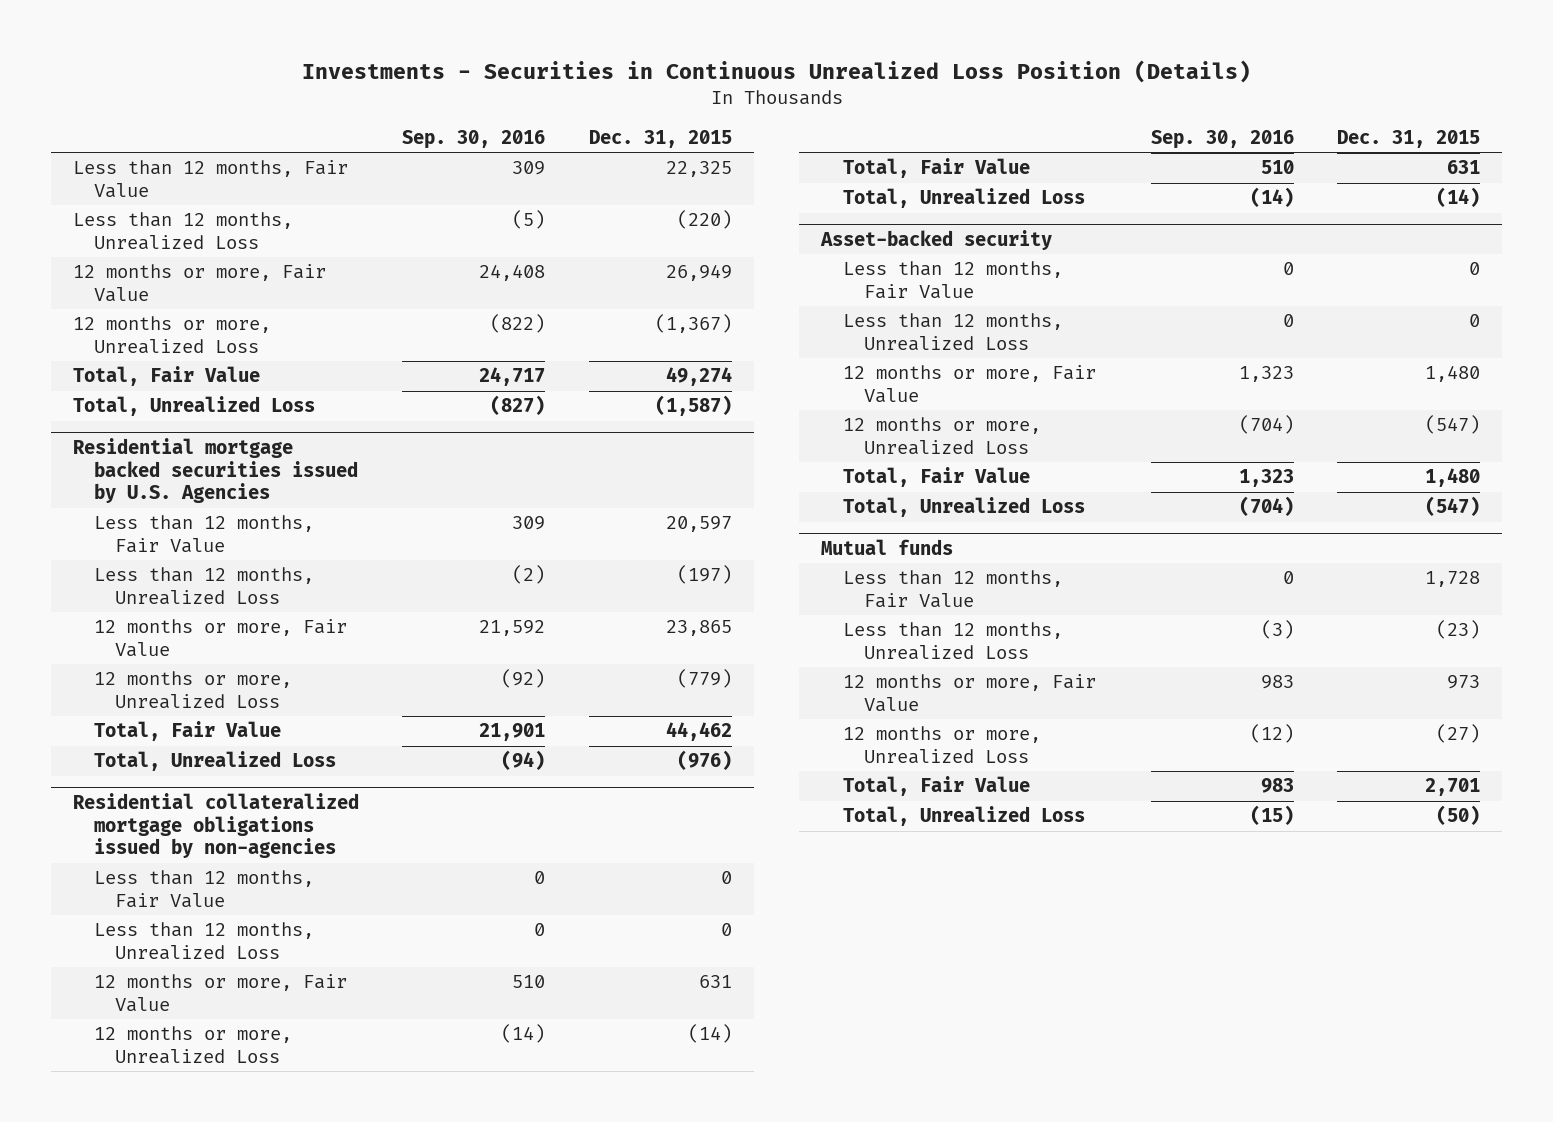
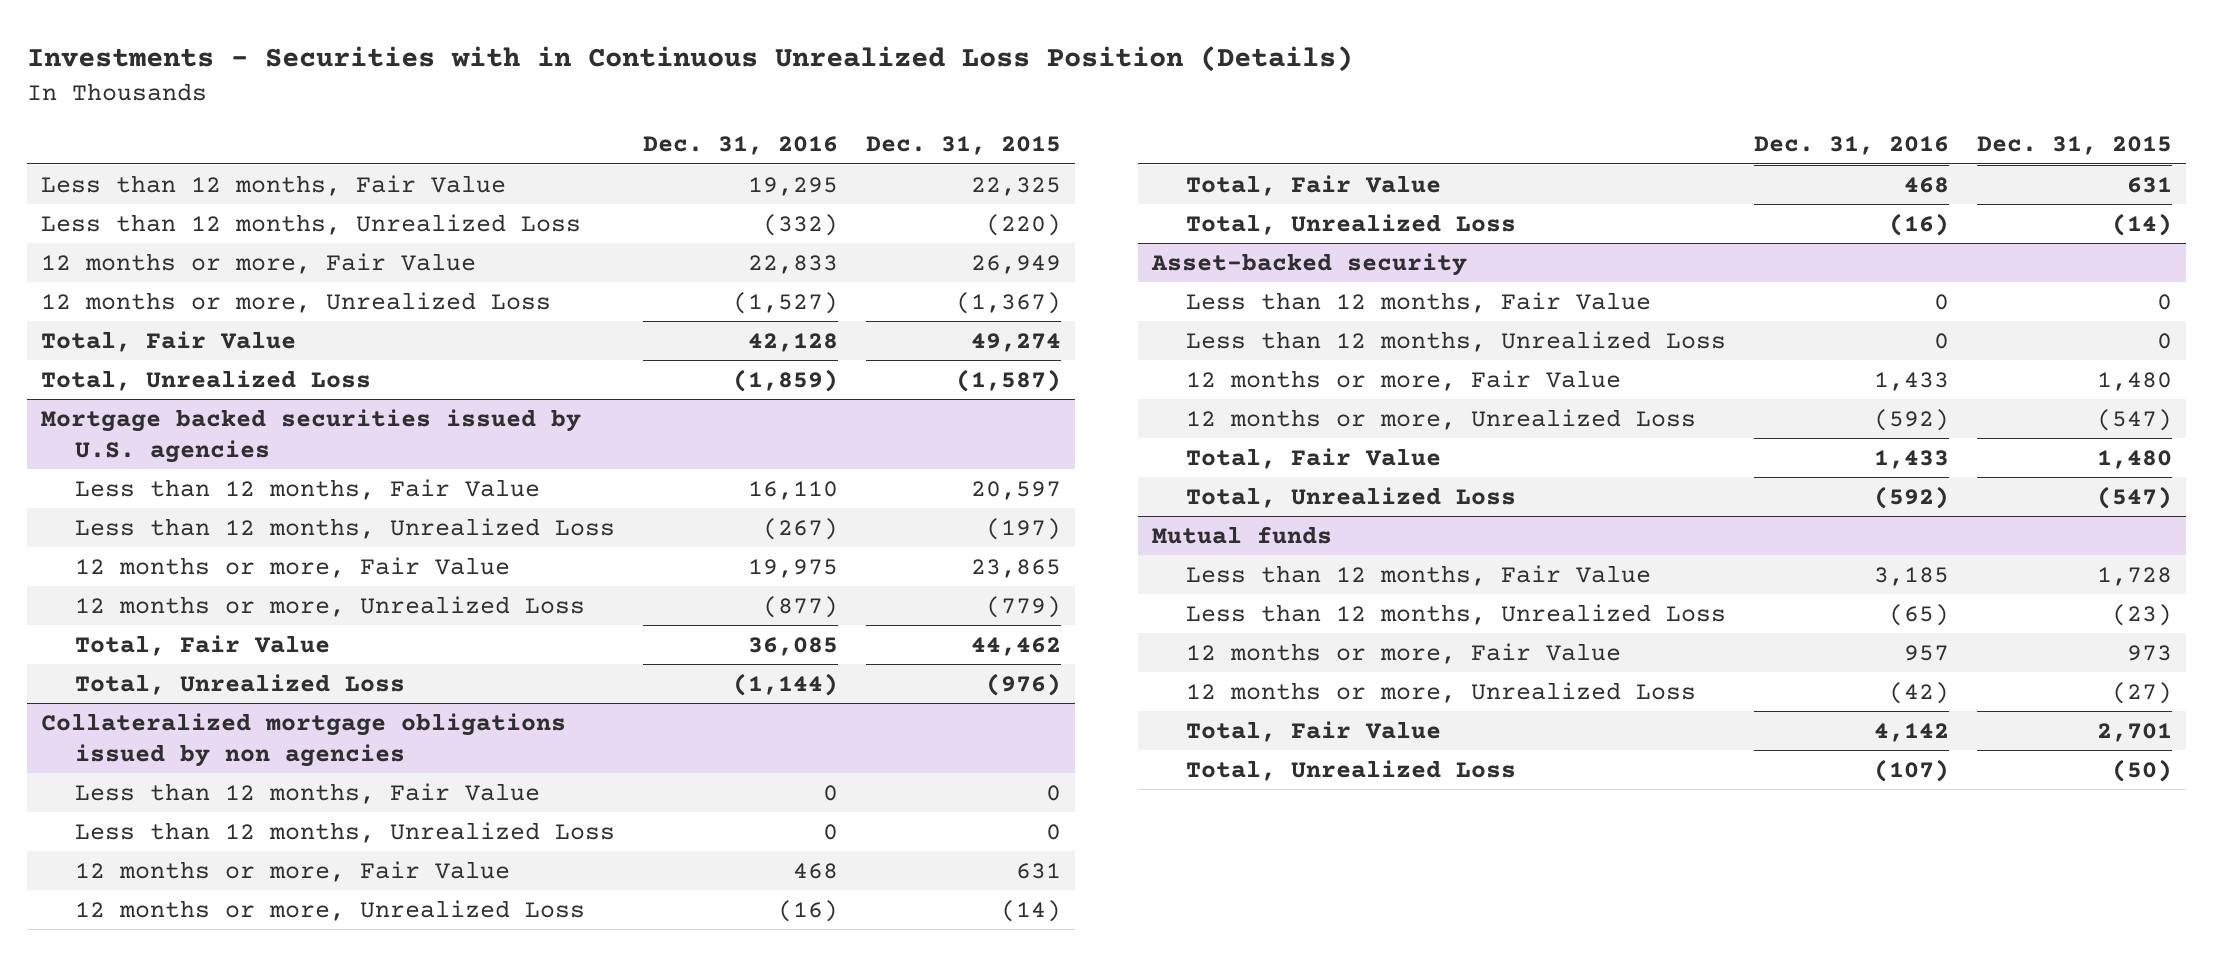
- Investments - Securities in Continuous Unrealized Loss Position (Details)
+ Investments - Securities with in Continuous Unrealized Loss Position (Details)
- | Sep. 30, 2016 | Dec. 31, 2015
+ | Dec. 31, 2016 | Dec. 31, 2015
- Residential mortgage backed securities issued by U.S. Agencies
+ Mortgage backed securities issued by U.S. agencies
- Residential collateralized mortgage obligations issued by non-agencies
+ Collateralized mortgage obligations issued by non agencies

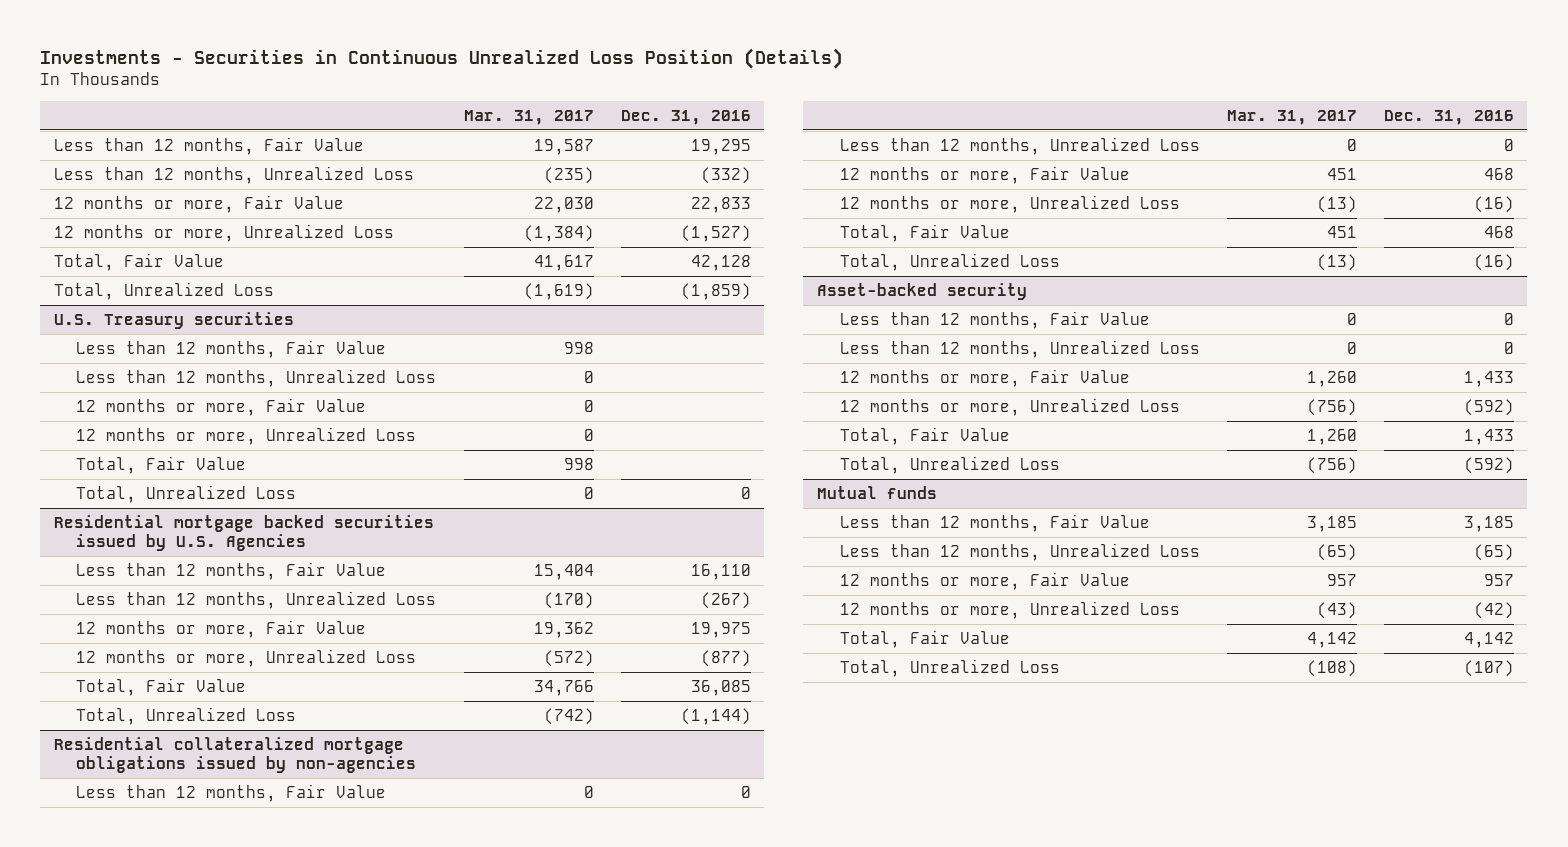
- Investments - Securities with in Continuous Unrealized Loss Position (Details)
+ Investments - Securities in Continuous Unrealized Loss Position (Details)
- | Dec. 31, 2016 | Dec. 31, 2015
+ | Mar. 31, 2017 | Dec. 31, 2016
- Mortgage backed securities issued by U.S. agencies
+ U.S. Treasury securities
+ Less than 12 months, Fair Value | 998 |
+ Less than 12 months, Unrealized Loss | 0 |
+ 12 months or more, Fair Value | 0 |
+ 12 months or more, Unrealized Loss | 0 |
+ Total, Fair Value | 998 |
+ Total, Unrealized Loss | 0 | 0
+ Residential mortgage backed securities issued by U.S. Agencies
- Collateralized mortgage obligations issued by non agencies
+ Residential collateralized mortgage obligations issued by non-agencies

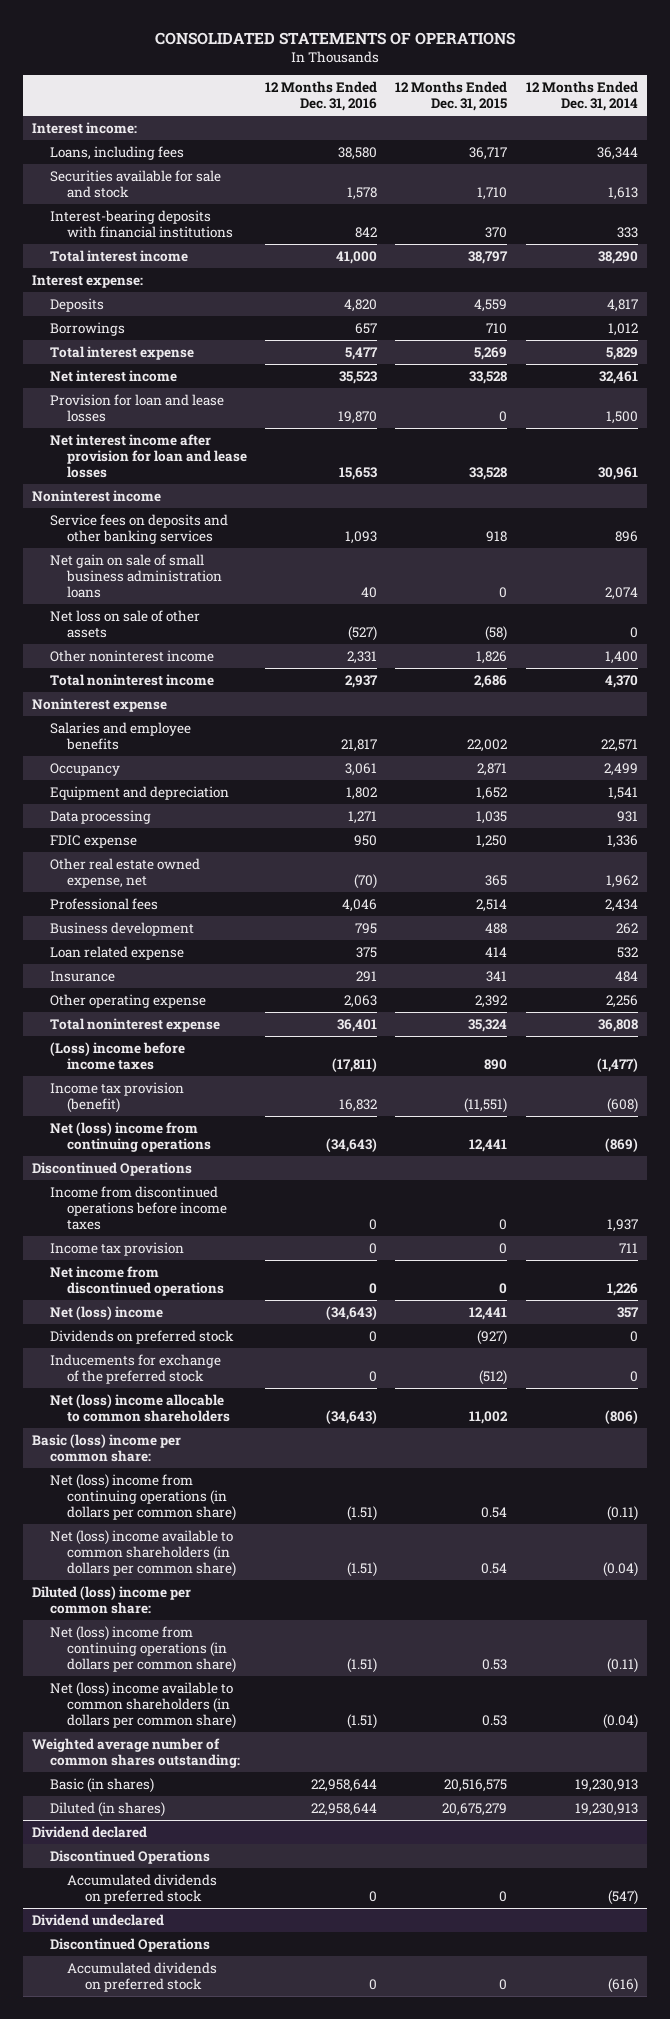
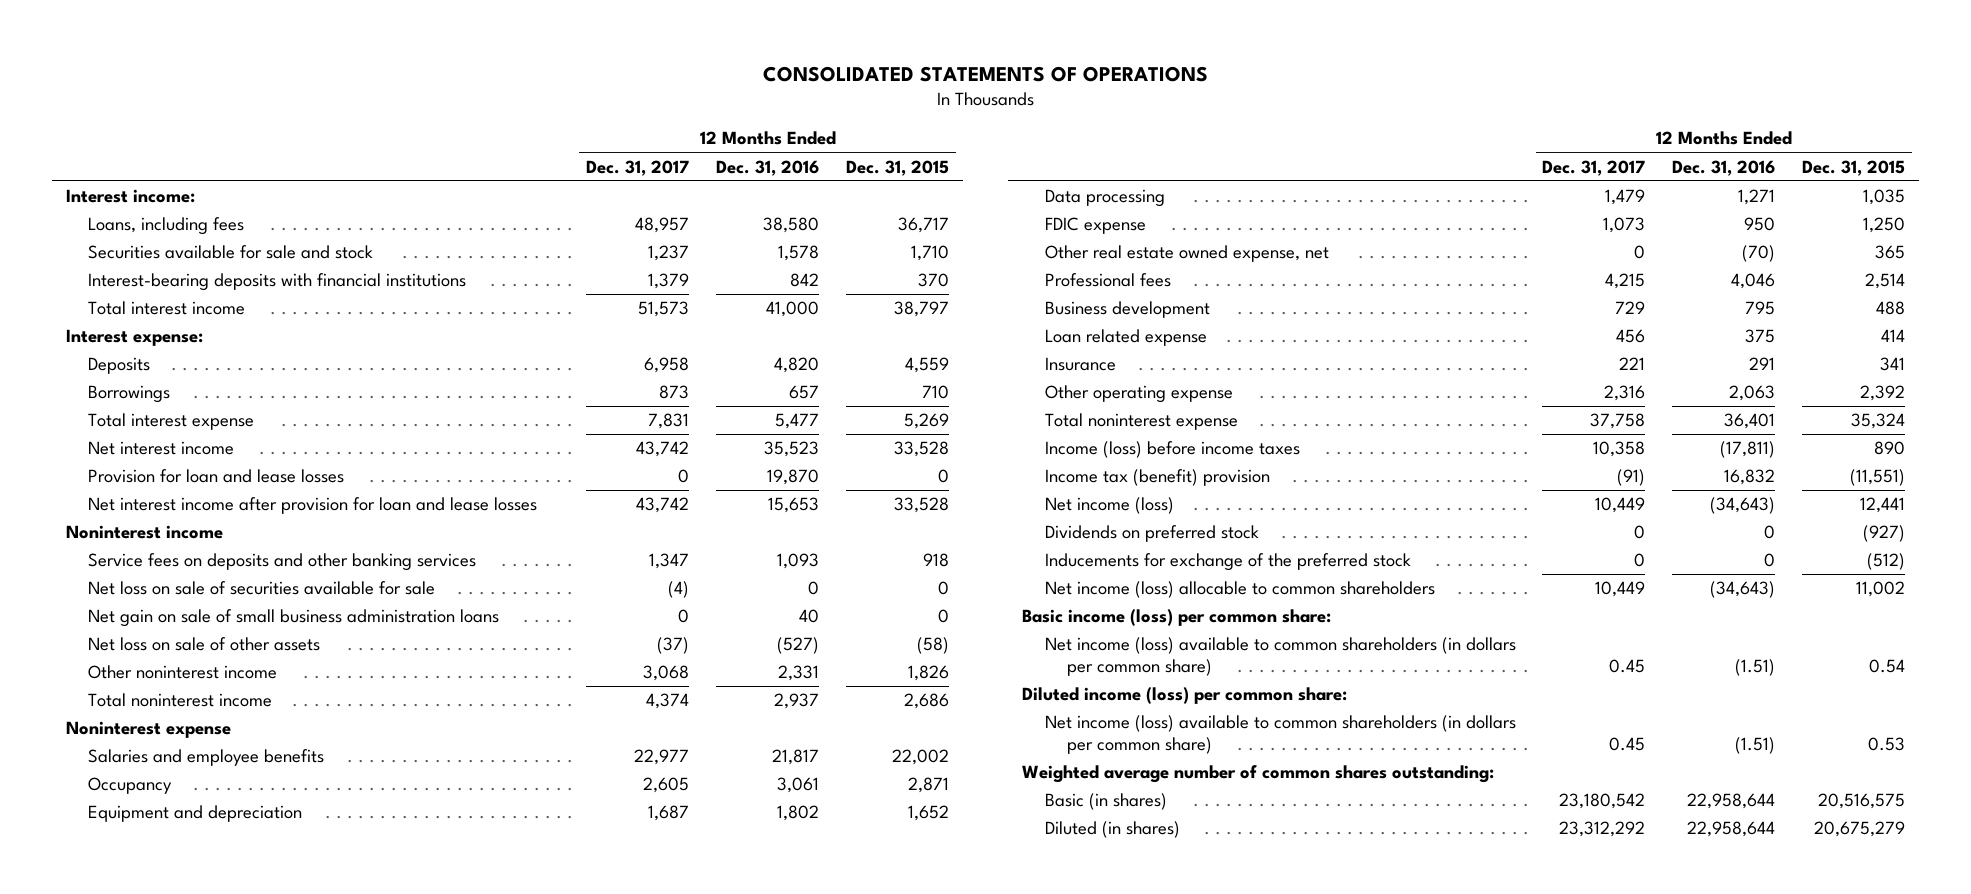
- | 12 Months Ended Dec. 31, 2016 | 12 Months Ended Dec. 31, 2015 | 12 Months Ended Dec. 31, 2014
+ | 12 Months Ended Dec. 31, 2017 | 12 Months Ended Dec. 31, 2016 | 12 Months Ended Dec. 31, 2015
+ Net loss on sale of securities available for sale | (4) | 0 | 0
- (Loss) income before income taxes | (17,811) | 890 | (1,477)
- Income tax provision (benefit) | 16,832 | (11,551) | (608)
- Net (loss) income from continuing operations | (34,643) | 12,441 | (869)
- Discontinued Operations
- Income from discontinued operations before income taxes | 0 | 0 | 1,937
- Income tax provision | 0 | 0 | 711
- Net income from discontinued operations | 0 | 0 | 1,226
- Net (loss) income | (34,643) | 12,441 | 357
+ Income (loss) before income taxes | 10,358 | (17,811) | 890
+ Income tax (benefit) provision | (91) | 16,832 | (11,551)
+ Net income (loss) | 10,449 | (34,643) | 12,441
- Net (loss) income allocable to common shareholders | (34,643) | 11,002 | (806)
- Basic (loss) income per common share:
- Net (loss) income from continuing operations (in dollars per common share) | (1.51) | 0.54 | (0.11)
- Net (loss) income available to common shareholders (in dollars per common share) | (1.51) | 0.54 | (0.04)
- Diluted (loss) income per common share:
- Net (loss) income from continuing operations (in dollars per common share) | (1.51) | 0.53 | (0.11)
- Net (loss) income available to common shareholders (in dollars per common share) | (1.51) | 0.53 | (0.04)
+ Net income (loss) allocable to common shareholders | 10,449 | (34,643) | 11,002
+ Basic income (loss) per common share:
+ Net income (loss) available to common shareholders (in dollars per common share) | 0.45 | (1.51) | 0.54
+ Diluted income (loss) per common share:
+ Net income (loss) available to common shareholders (in dollars per common share) | 0.45 | (1.51) | 0.53
- Dividend declared
- Discontinued Operations
- Accumulated dividends on preferred stock | 0 | 0 | (547)
- Dividend undeclared
- Discontinued Operations
- Accumulated dividends on preferred stock | 0 | 0 | (616)

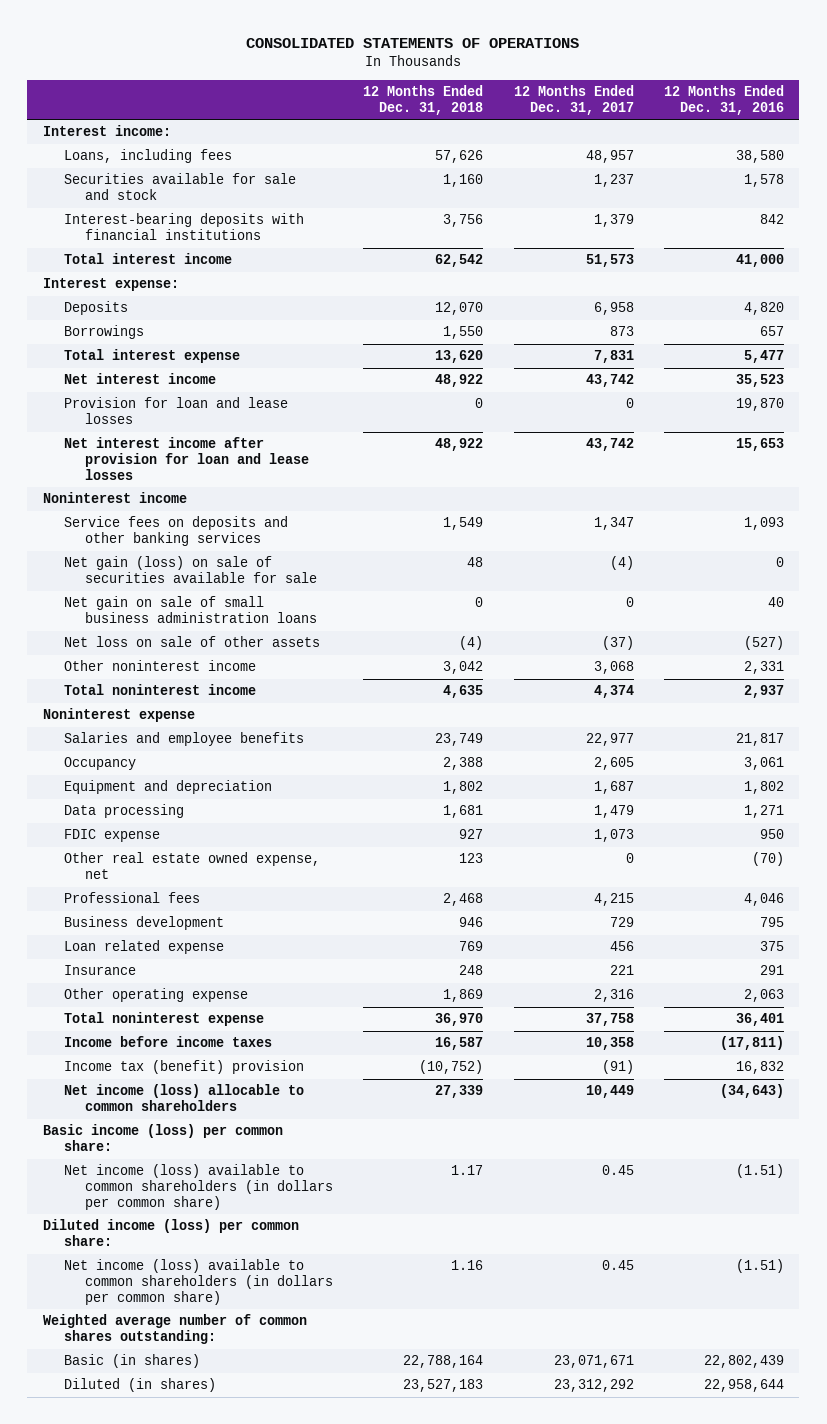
- | 12 Months Ended Dec. 31, 2017 | 12 Months Ended Dec. 31, 2016 | 12 Months Ended Dec. 31, 2015
+ | 12 Months Ended Dec. 31, 2018 | 12 Months Ended Dec. 31, 2017 | 12 Months Ended Dec. 31, 2016
- Net loss on sale of securities available for sale | (4) | 0 | 0
+ Net gain (loss) on sale of securities available for sale | 48 | (4) | 0
- Income (loss) before income taxes | 10,358 | (17,811) | 890
+ Income before income taxes | 16,587 | 10,358 | (17,811)
- Net income (loss) | 10,449 | (34,643) | 12,441
- Dividends on preferred stock | 0 | 0 | (927)
- Inducements for exchange of the preferred stock | 0 | 0 | (512)
- Basic (in shares) | 23,180,542 | 22,958,644 | 20,516,575
+ Basic (in shares) | 22,788,164 | 23,071,671 | 22,802,439

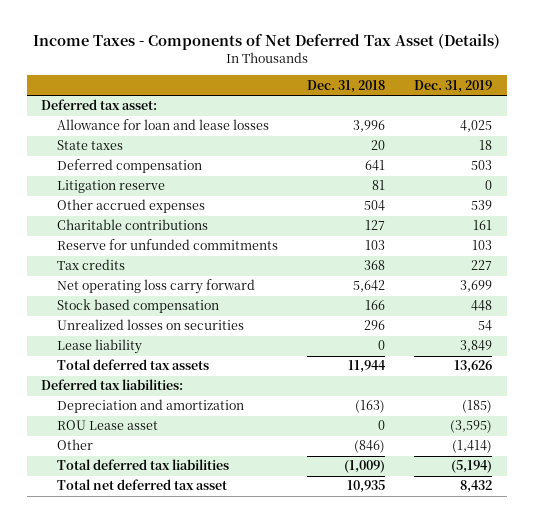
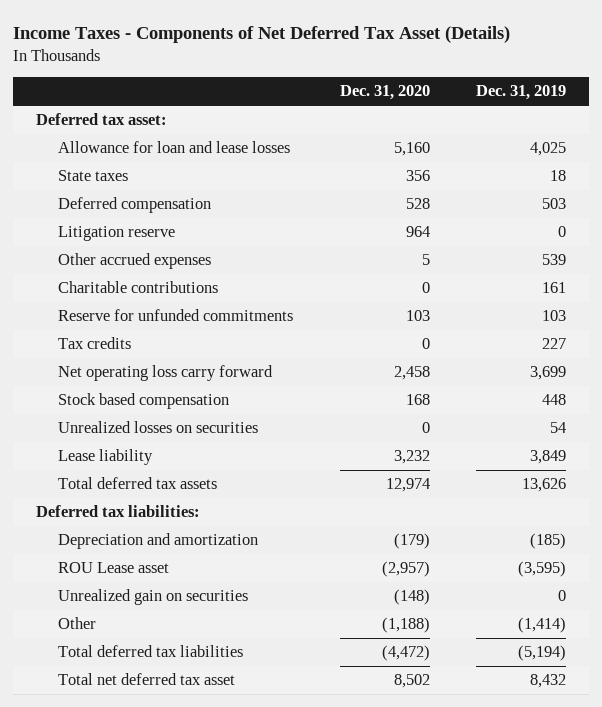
- | Dec. 31, 2018 | Dec. 31, 2019
+ | Dec. 31, 2020 | Dec. 31, 2019
+ Unrealized gain on securities | (148) | 0

